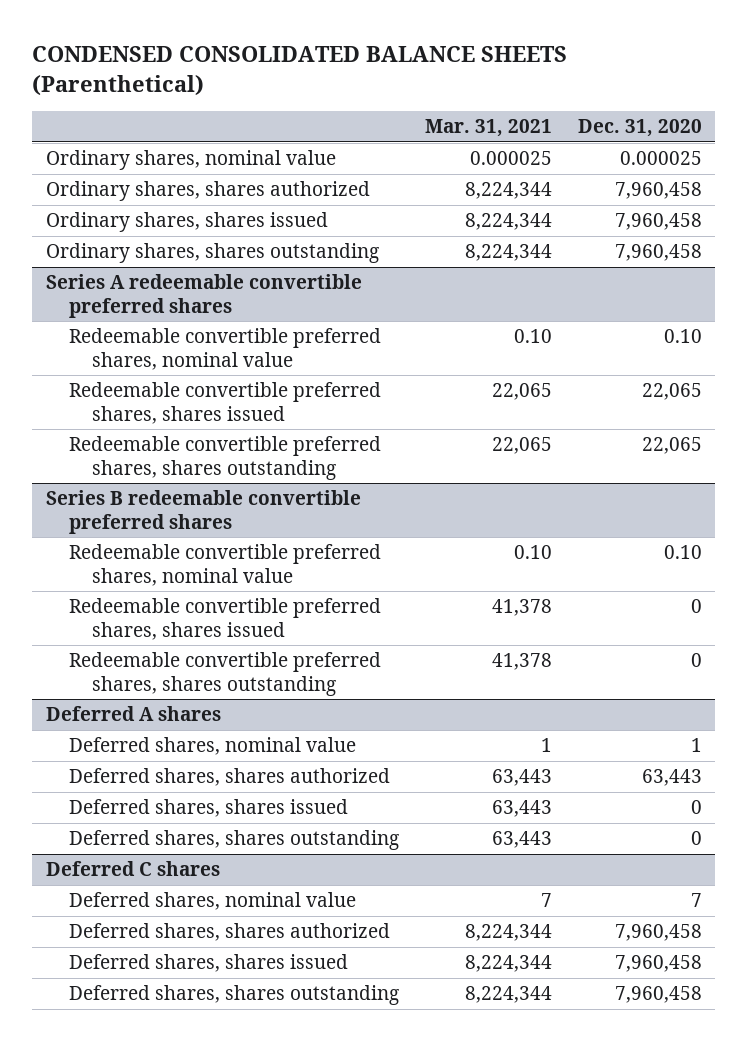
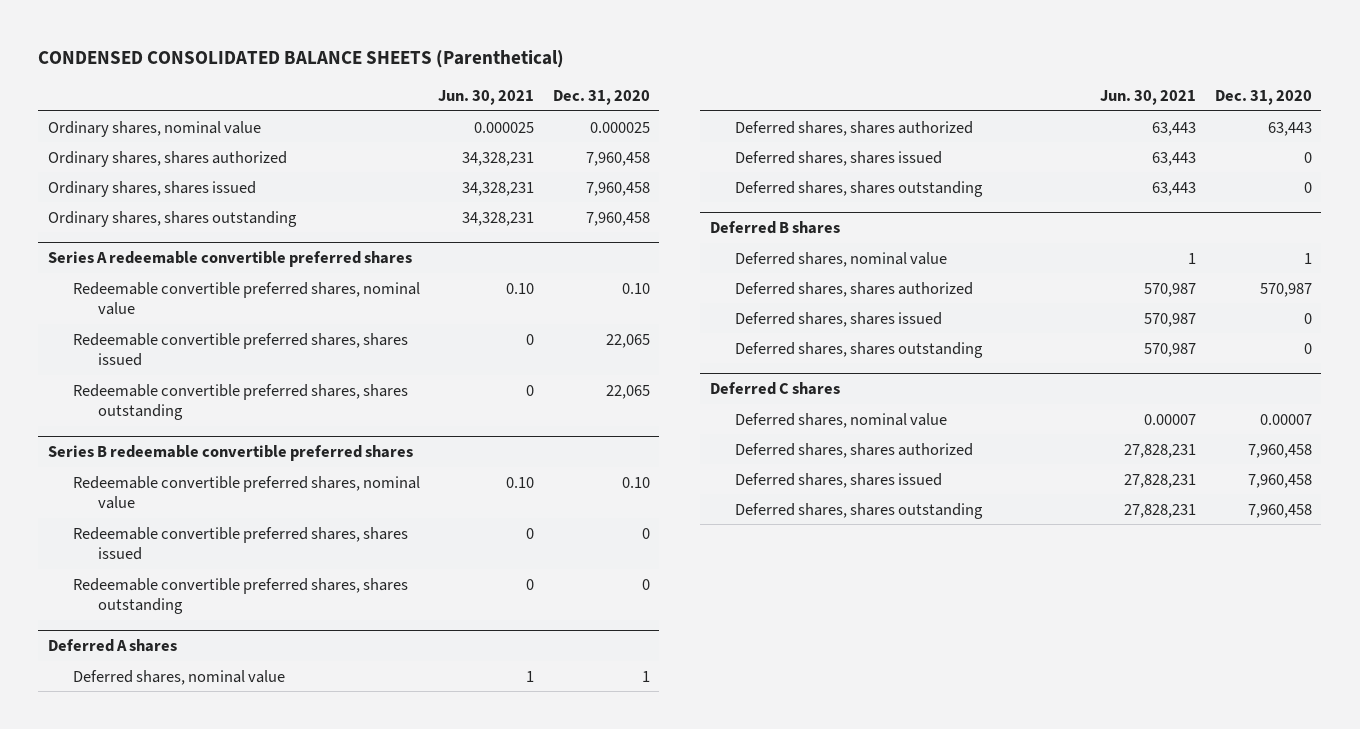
- | Mar. 31, 2021 | Dec. 31, 2020
+ | Jun. 30, 2021 | Dec. 31, 2020
+ Deferred B shares
+ Deferred shares, nominal value | 1 | 1
+ Deferred shares, shares authorized | 570,987 | 570,987
+ Deferred shares, shares issued | 570,987 | 0
+ Deferred shares, shares outstanding | 570,987 | 0
@ Deferred C shares
- Deferred shares, nominal value | 7 | 7
+ Deferred shares, nominal value | 0.00007 | 0.00007

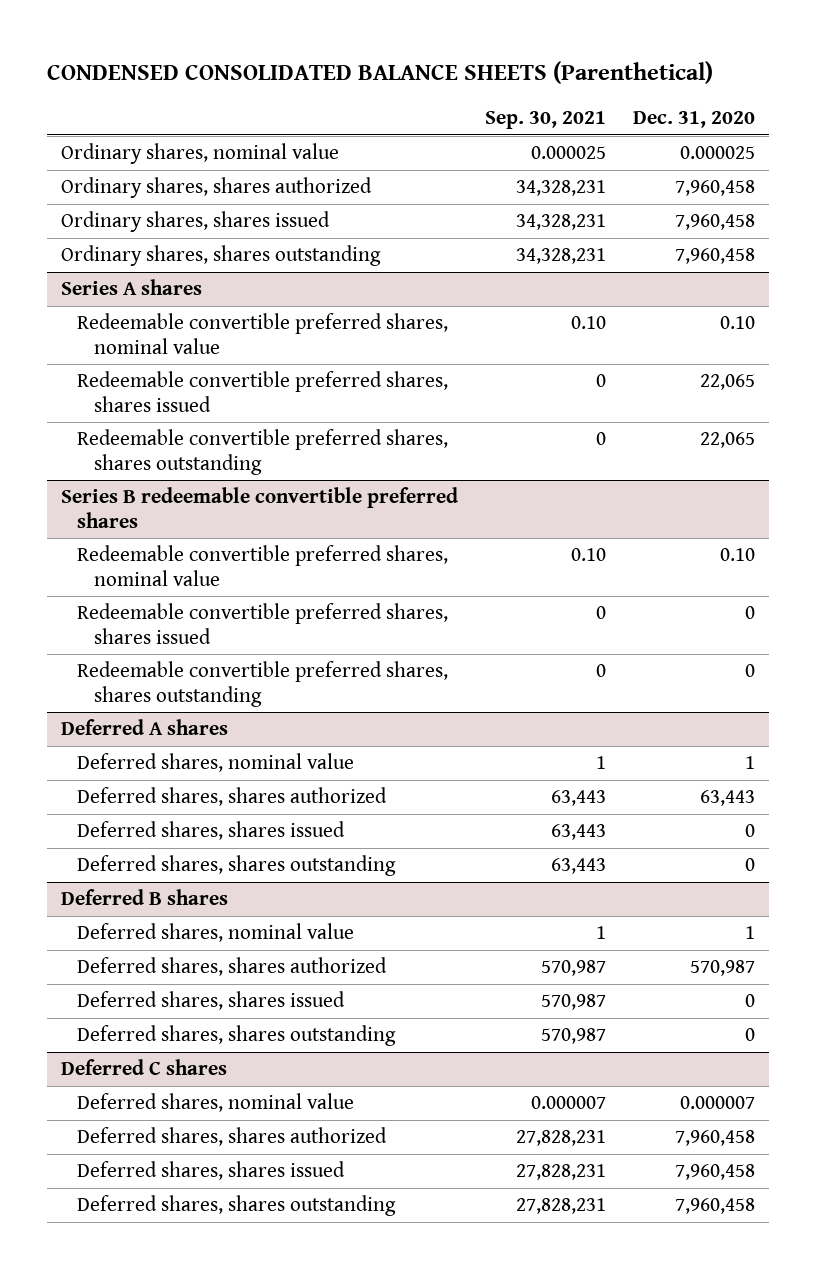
- | Jun. 30, 2021 | Dec. 31, 2020
+ | Sep. 30, 2021 | Dec. 31, 2020
- Series A redeemable convertible preferred shares
+ Series A shares
@ Deferred C shares
- Deferred shares, nominal value | 0.00007 | 0.00007
+ Deferred shares, nominal value | 0.000007 | 0.000007

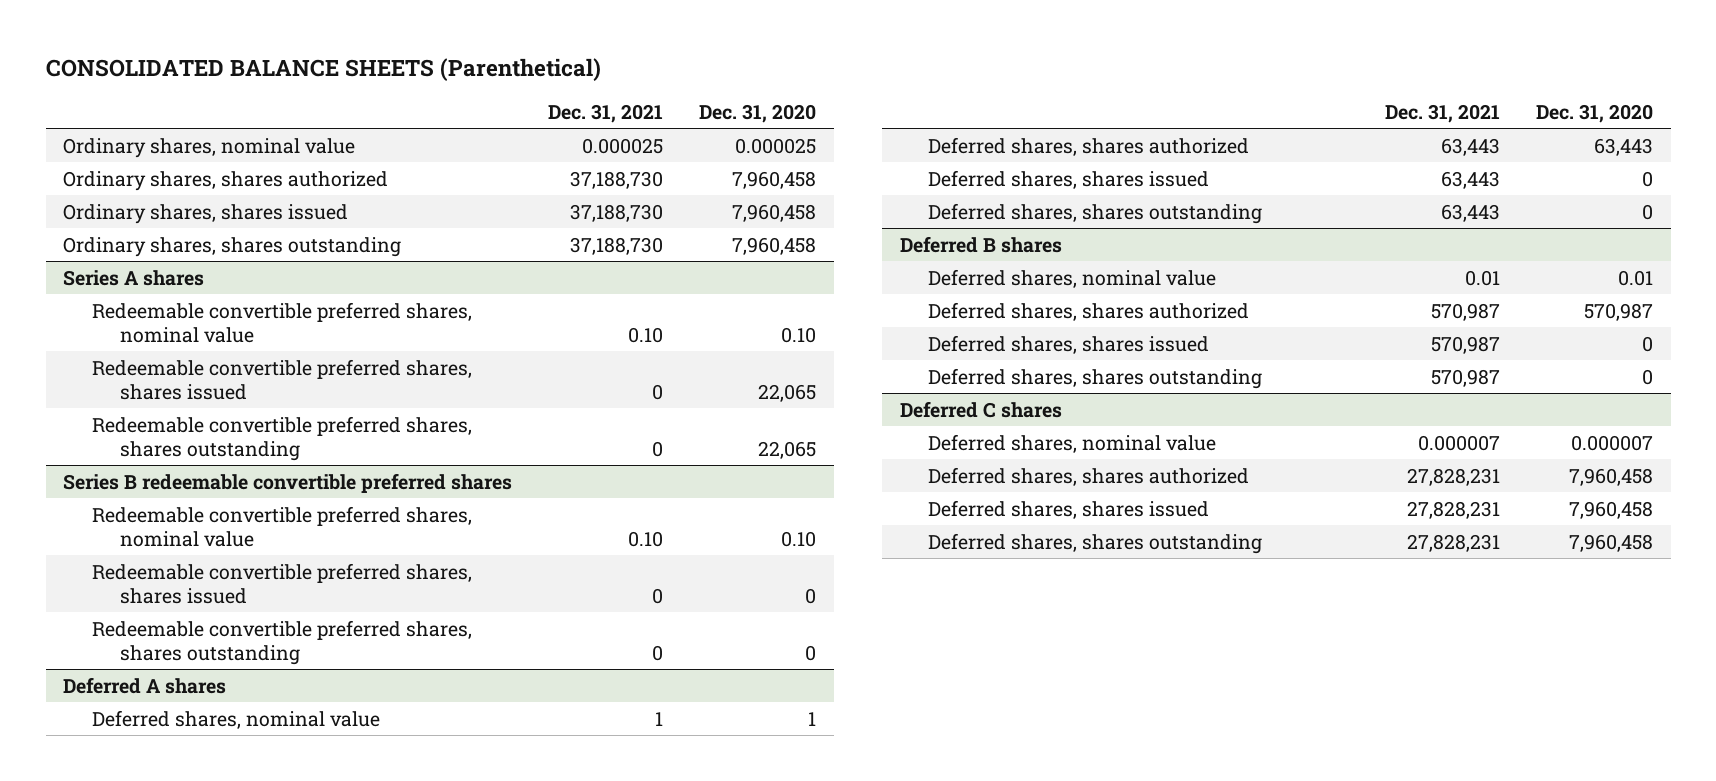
- CONDENSED CONSOLIDATED BALANCE SHEETS (Parenthetical)
+ CONSOLIDATED BALANCE SHEETS (Parenthetical)
- | Sep. 30, 2021 | Dec. 31, 2020
+ | Dec. 31, 2021 | Dec. 31, 2020
@ Deferred B shares
- Deferred shares, nominal value | 1 | 1
+ Deferred shares, nominal value | 0.01 | 0.01

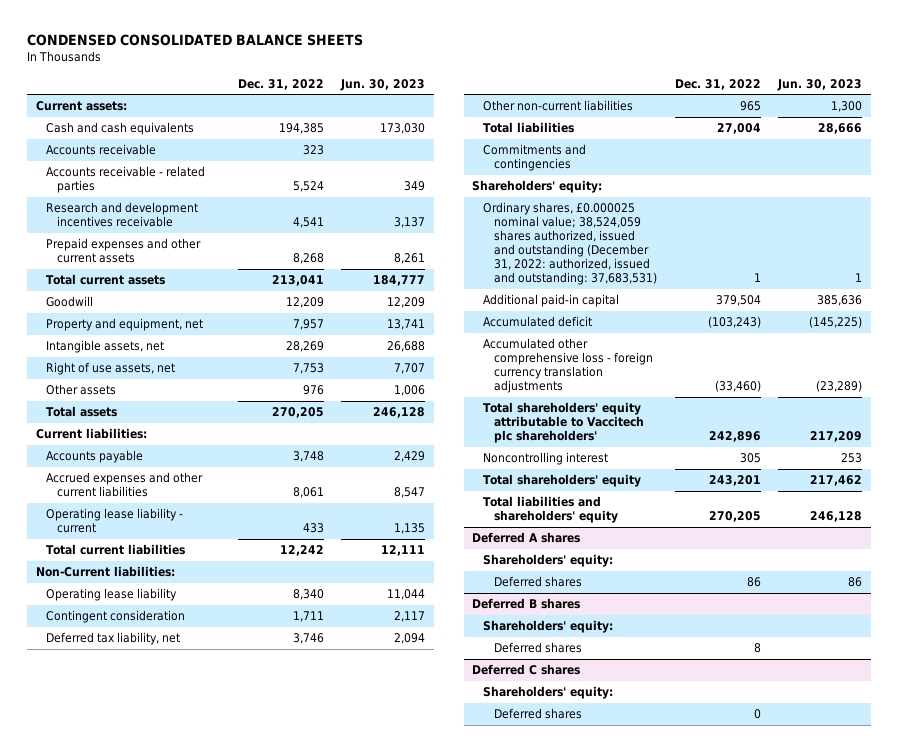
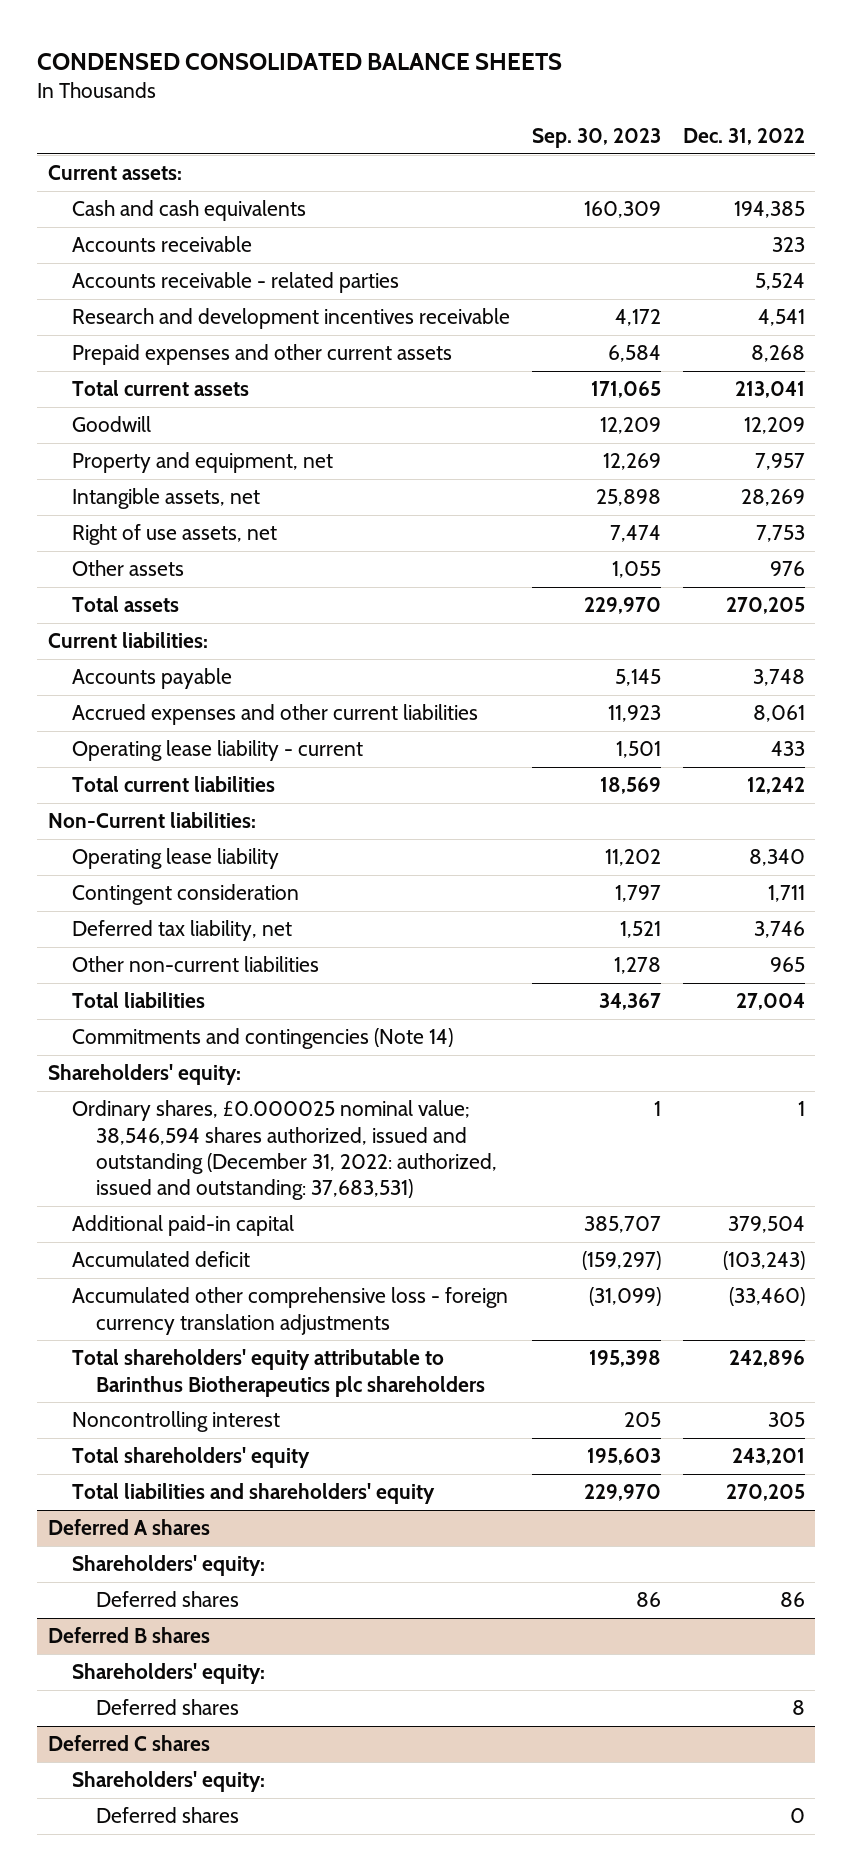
- | Dec. 31, 2022 | Jun. 30, 2023
+ | Sep. 30, 2023 | Dec. 31, 2022
- Commitments and contingencies
+ Commitments and contingencies (Note 14)
- Ordinary shares, £0.000025 nominal value; 38,524,059 shares authorized, issued and outstanding (December 31, 2022: authorized, issued and outstanding: 37,683,531) | 1 | 1
+ Ordinary shares, £0.000025 nominal value; 38,546,594 shares authorized, issued and outstanding (December 31, 2022: authorized, issued and outstanding: 37,683,531) | 1 | 1
- Total shareholders' equity attributable to Vaccitech plc shareholders' | 242,896 | 217,209
+ Total shareholders' equity attributable to Barinthus Biotherapeutics plc shareholders | 195,398 | 242,896

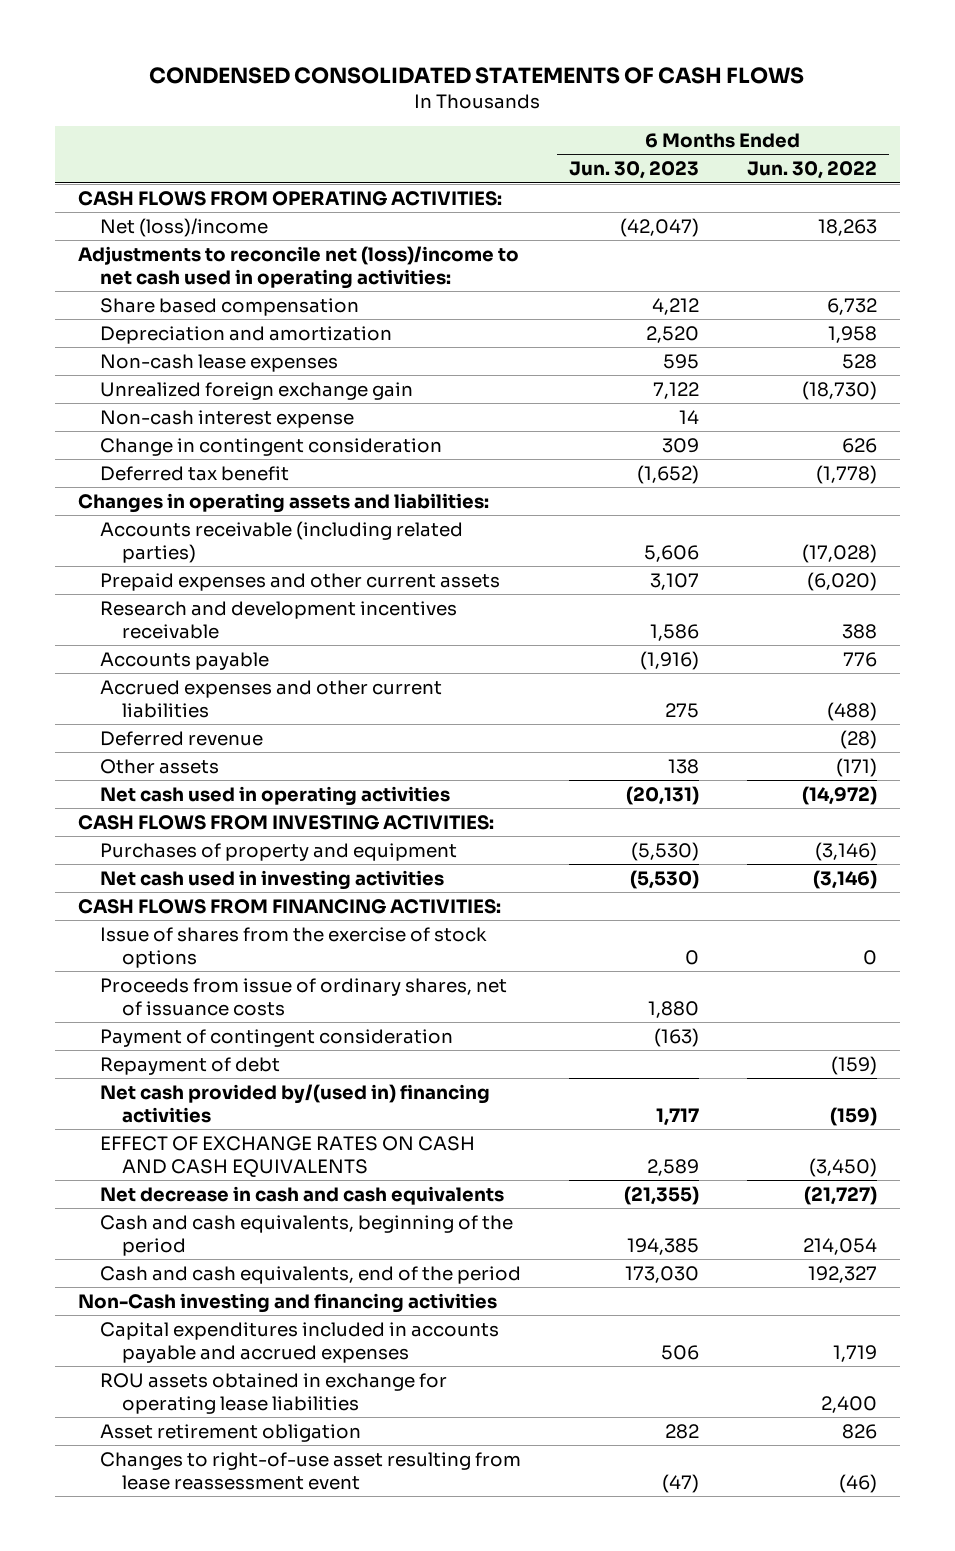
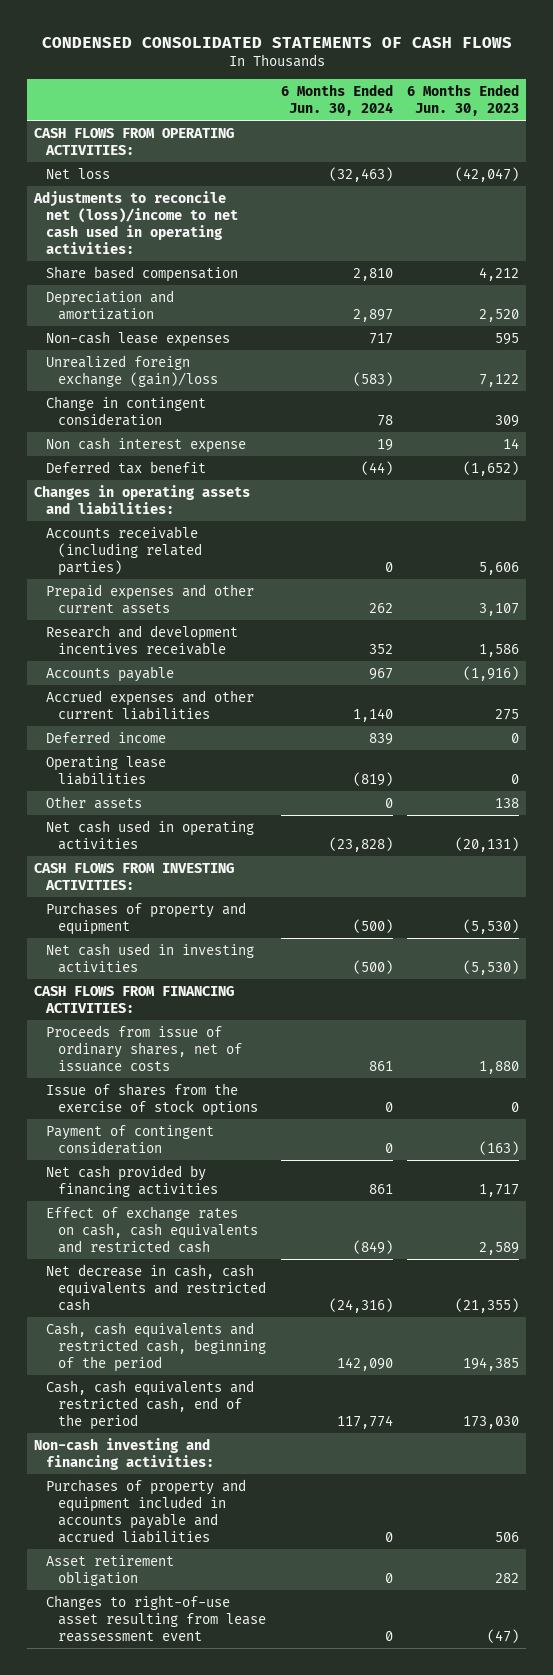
- | 6 Months Ended Jun. 30, 2023 | 6 Months Ended Jun. 30, 2022
+ | 6 Months Ended Jun. 30, 2024 | 6 Months Ended Jun. 30, 2023
- Net (loss)/income | (42,047) | 18,263
+ Net loss | (32,463) | (42,047)
- Unrealized foreign exchange gain | 7,122 | (18,730)
- Non-cash interest expense | 14 |
+ Unrealized foreign exchange (gain)/loss | (583) | 7,122
+ Non cash interest expense | 19 | 14
- Deferred revenue | | (28)
+ Deferred income | 839 | 0
+ Operating lease liabilities | (819) | 0
moved down: Issue of shares from the exercise of stock options | 0 | 0
- Repayment of debt | | (159)
- Net cash provided by/(used in) financing activities | 1,717 | (159)
- EFFECT OF EXCHANGE RATES ON CASH AND CASH EQUIVALENTS | 2,589 | (3,450)
- Net decrease in cash and cash equivalents | (21,355) | (21,727)
- Cash and cash equivalents, beginning of the period | 194,385 | 214,054
- Cash and cash equivalents, end of the period | 173,030 | 192,327
- Non-Cash investing and financing activities
- Capital expenditures included in accounts payable and accrued expenses | 506 | 1,719
- ROU assets obtained in exchange for operating lease liabilities | | 2,400
+ Net cash provided by financing activities | 861 | 1,717
+ Effect of exchange rates on cash, cash equivalents and restricted cash | (849) | 2,589
+ Net decrease in cash, cash equivalents and restricted cash | (24,316) | (21,355)
+ Cash, cash equivalents and restricted cash, beginning of the period | 142,090 | 194,385
+ Cash, cash equivalents and restricted cash, end of the period | 117,774 | 173,030
+ Non-cash investing and financing activities:
+ Purchases of property and equipment included in accounts payable and accrued liabilities | 0 | 506

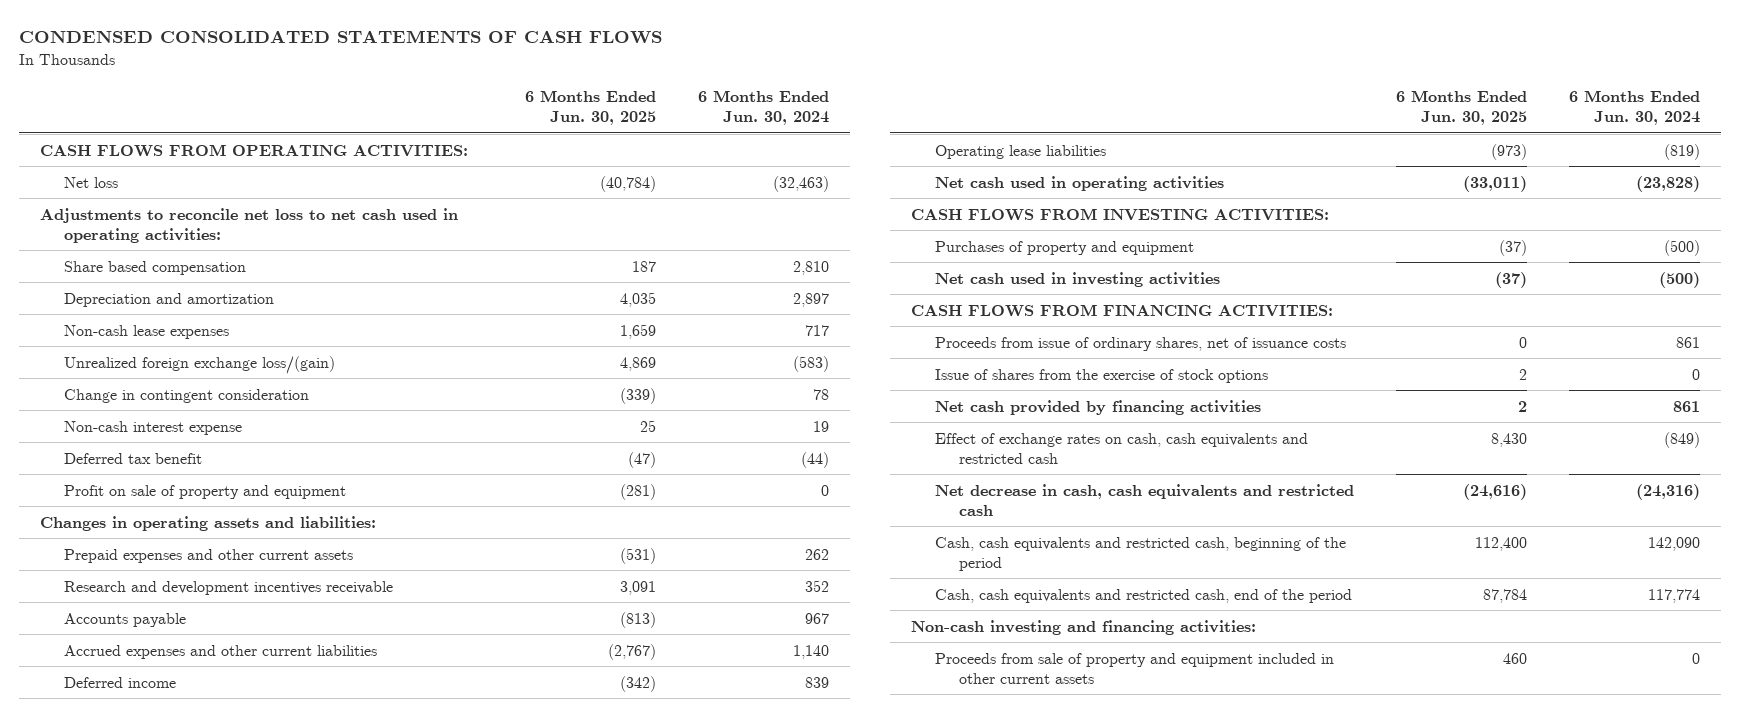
- | 6 Months Ended Jun. 30, 2024 | 6 Months Ended Jun. 30, 2023
+ | 6 Months Ended Jun. 30, 2025 | 6 Months Ended Jun. 30, 2024
- Adjustments to reconcile net (loss)/income to net cash used in operating activities:
+ Adjustments to reconcile net loss to net cash used in operating activities:
- Unrealized foreign exchange (gain)/loss | (583) | 7,122
+ Unrealized foreign exchange loss/(gain) | 4,869 | (583)
- Non cash interest expense | 19 | 14
+ Non-cash interest expense | 25 | 19
+ Profit on sale of property and equipment | (281) | 0
- Accounts receivable (including related parties) | 0 | 5,606
- Other assets | 0 | 138
- Payment of contingent consideration | 0 | (163)
- Purchases of property and equipment included in accounts payable and accrued liabilities | 0 | 506
- Asset retirement obligation | 0 | 282
- Changes to right-of-use asset resulting from lease reassessment event | 0 | (47)
+ Proceeds from sale of property and equipment included in other current assets | 460 | 0

